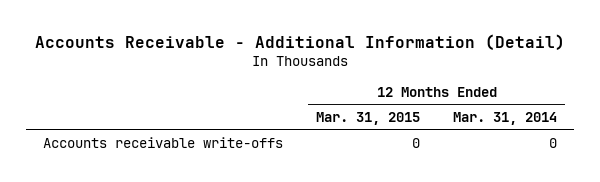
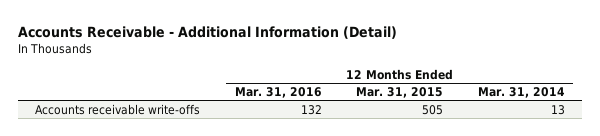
- | 12 Months Ended Mar. 31, 2015 | 12 Months Ended Mar. 31, 2014
+ | 12 Months Ended Mar. 31, 2016 | 12 Months Ended Mar. 31, 2015 | 12 Months Ended Mar. 31, 2014
- Accounts receivable write-offs | 0 | 0
+ Accounts receivable write-offs | 132 | 505 | 13

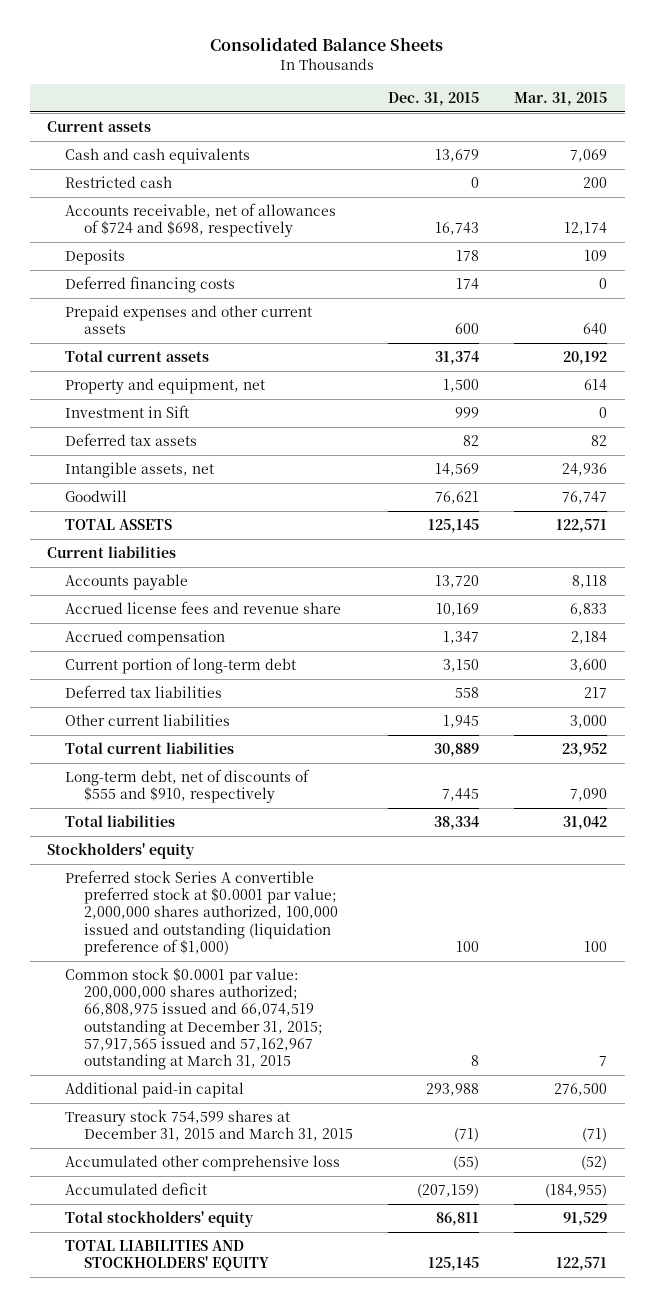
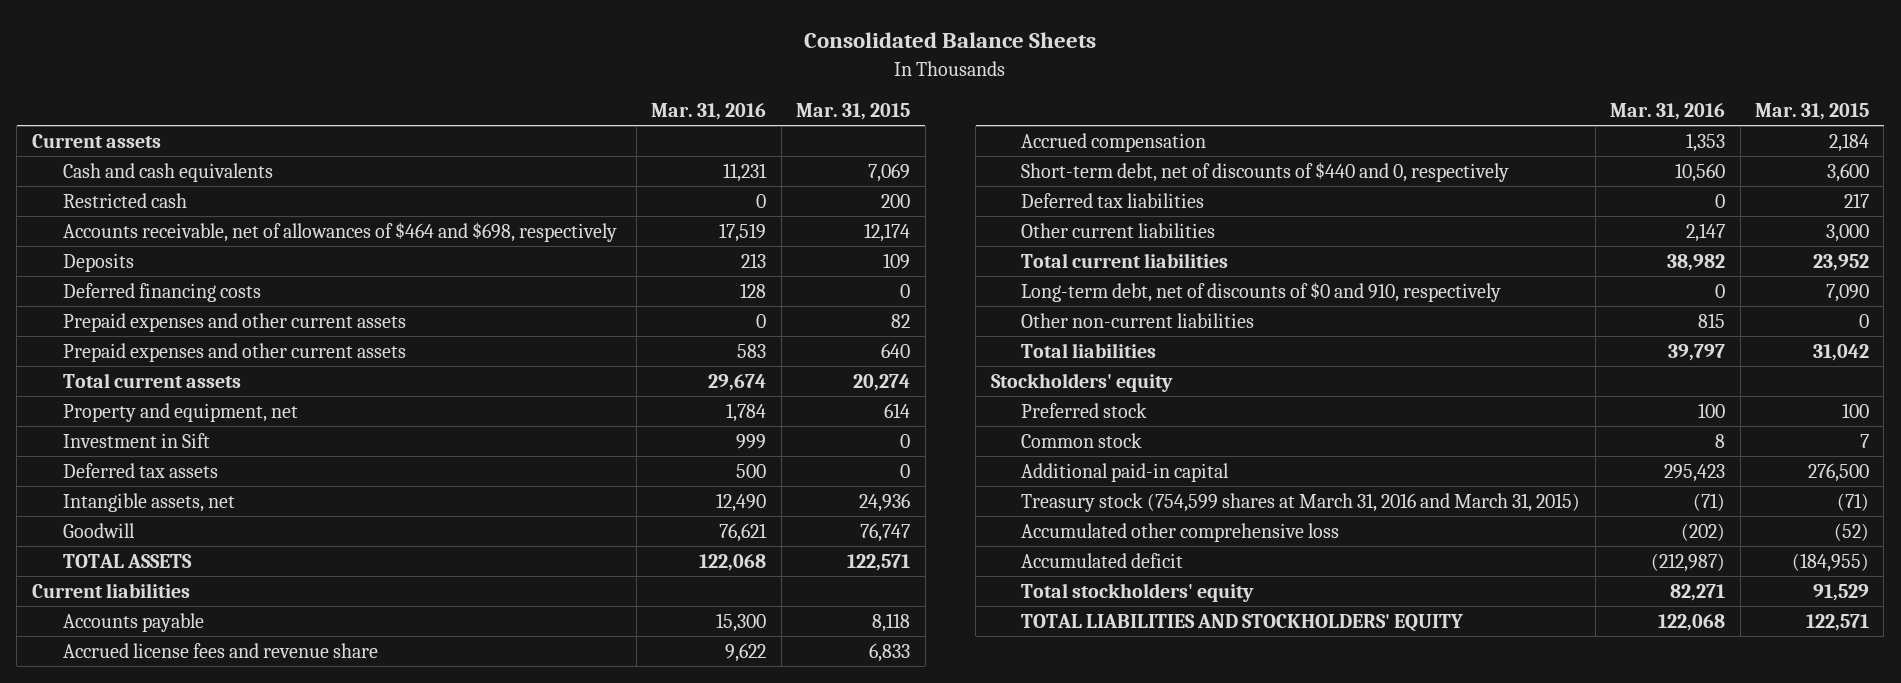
- | Dec. 31, 2015 | Mar. 31, 2015
+ | Mar. 31, 2016 | Mar. 31, 2015
- Accounts receivable, net of allowances of $724 and $698, respectively | 16,743 | 12,174
+ Accounts receivable, net of allowances of $464 and $698, respectively | 17,519 | 12,174
+ Prepaid expenses and other current assets | 0 | 82
- Total current assets | 31,374 | 20,192
+ Total current assets | 29,674 | 20,274
- Deferred tax assets | 82 | 82
+ Deferred tax assets | 500 | 0
- Current portion of long-term debt | 3,150 | 3,600
+ Short-term debt, net of discounts of $440 and 0, respectively | 10,560 | 3,600
- Long-term debt, net of discounts of $555 and $910, respectively | 7,445 | 7,090
+ Long-term debt, net of discounts of $0 and 910, respectively | 0 | 7,090
+ Other non-current liabilities | 815 | 0
- Preferred stock Series A convertible preferred stock at $0.0001 par value; 2,000,000 shares authorized, 100,000 issued and outstanding (liquidation preference of $1,000) | 100 | 100
- Common stock $0.0001 par value: 200,000,000 shares authorized; 66,808,975 issued and 66,074,519 outstanding at December 31, 2015; 57,917,565 issued and 57,162,967 outstanding at March 31, 2015 | 8 | 7
+ Preferred stock | 100 | 100
+ Common stock | 8 | 7
- Treasury stock 754,599 shares at December 31, 2015 and March 31, 2015 | (71) | (71)
+ Treasury stock (754,599 shares at March 31, 2016 and March 31, 2015) | (71) | (71)

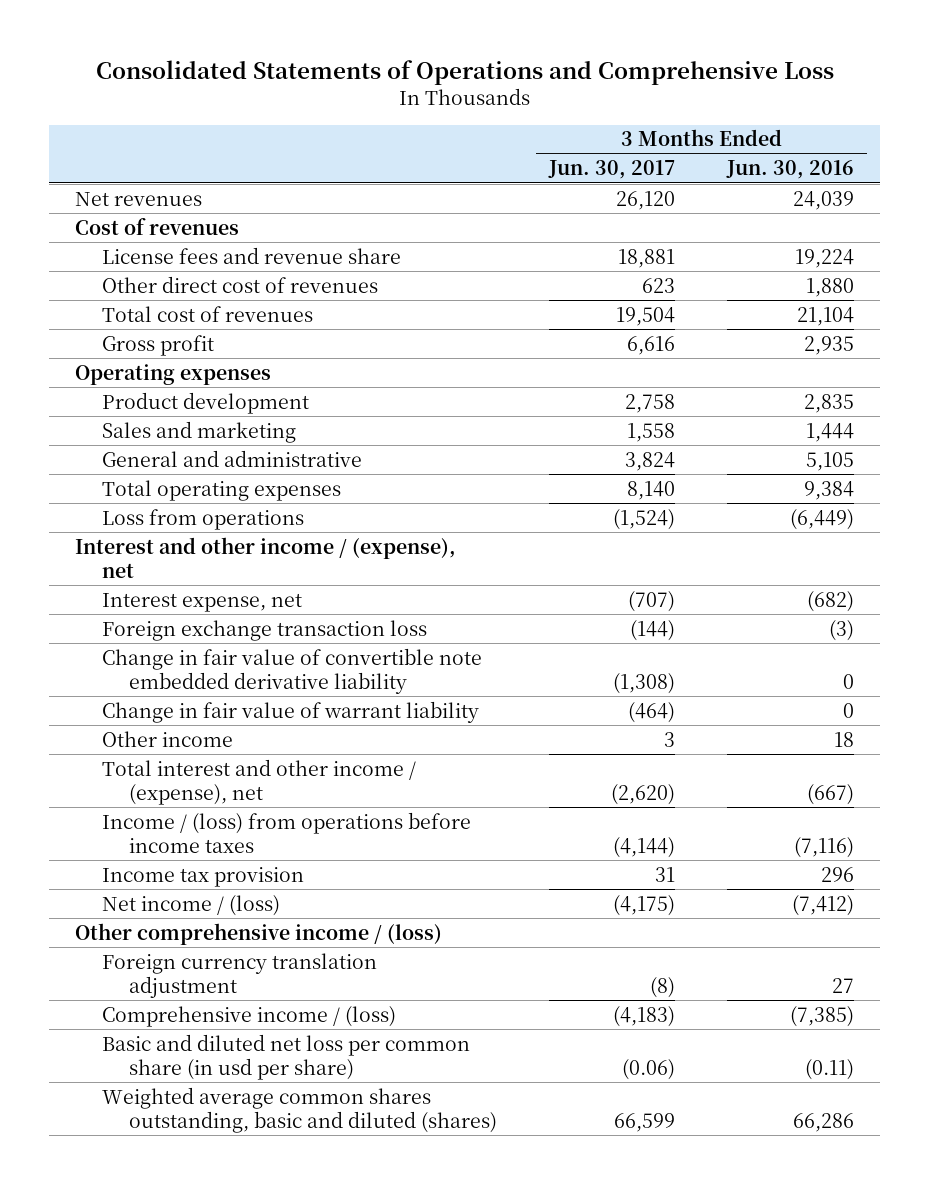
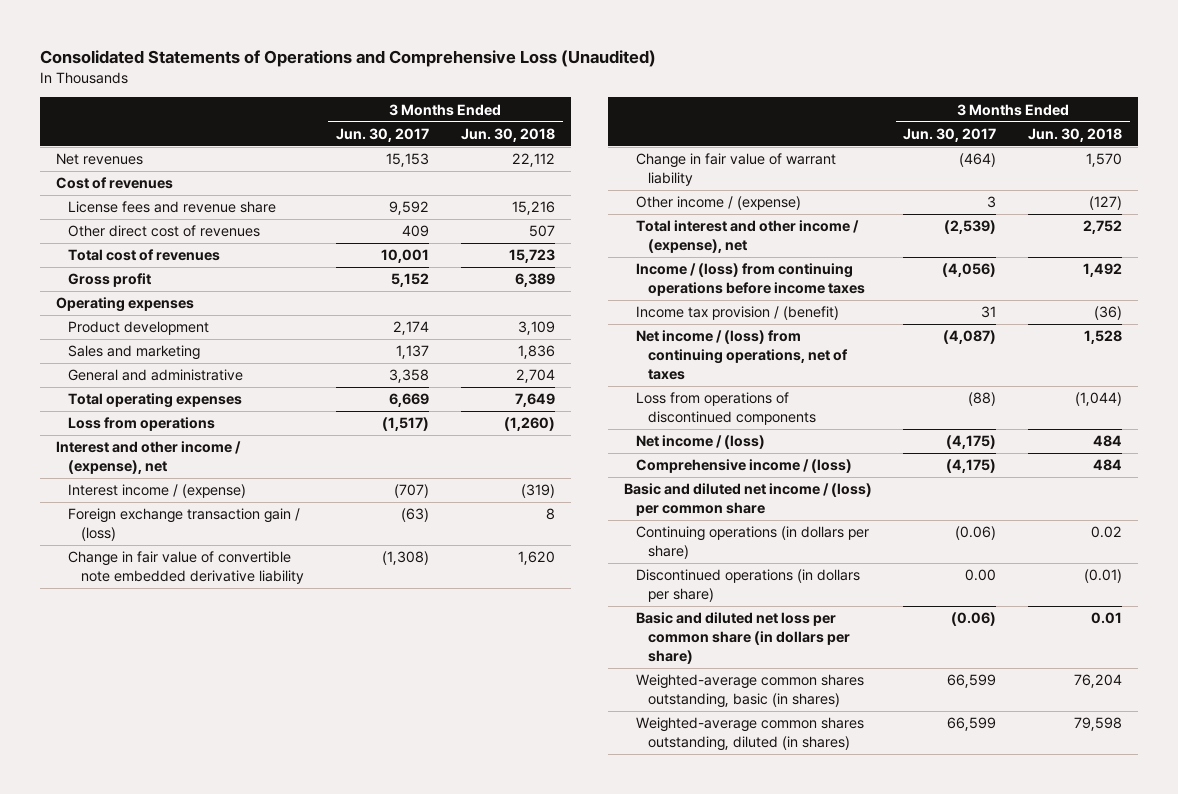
- Consolidated Statements of Operations and Comprehensive Loss
+ Consolidated Statements of Operations and Comprehensive Loss (Unaudited)
- | 3 Months Ended Jun. 30, 2017 | 3 Months Ended Jun. 30, 2016
+ | 3 Months Ended Jun. 30, 2017 | 3 Months Ended Jun. 30, 2018
- Net revenues | 26,120 | 24,039
+ Net revenues | 15,153 | 22,112
- License fees and revenue share | 18,881 | 19,224
- Other direct cost of revenues | 623 | 1,880
- Total cost of revenues | 19,504 | 21,104
- Gross profit | 6,616 | 2,935
+ License fees and revenue share | 9,592 | 15,216
+ Other direct cost of revenues | 409 | 507
+ Total cost of revenues | 10,001 | 15,723
+ Gross profit | 5,152 | 6,389
- Product development | 2,758 | 2,835
- Sales and marketing | 1,558 | 1,444
- General and administrative | 3,824 | 5,105
- Total operating expenses | 8,140 | 9,384
- Loss from operations | (1,524) | (6,449)
+ Product development | 2,174 | 3,109
+ Sales and marketing | 1,137 | 1,836
+ General and administrative | 3,358 | 2,704
+ Total operating expenses | 6,669 | 7,649
+ Loss from operations | (1,517) | (1,260)
- Interest expense, net | (707) | (682)
- Foreign exchange transaction loss | (144) | (3)
+ Interest income / (expense) | (707) | (319)
+ Foreign exchange transaction gain / (loss) | (63) | 8
- Other income | 3 | 18
- Total interest and other income / (expense), net | (2,620) | (667)
- Income / (loss) from operations before income taxes | (4,144) | (7,116)
- Income tax provision | 31 | 296
+ Other income / (expense) | 3 | (127)
+ Total interest and other income / (expense), net | (2,539) | 2,752
+ Income / (loss) from continuing operations before income taxes | (4,056) | 1,492
+ Income tax provision / (benefit) | 31 | (36)
+ Net income / (loss) from continuing operations, net of taxes | (4,087) | 1,528
+ Loss from operations of discontinued components | (88) | (1,044)
- Other comprehensive income / (loss)
- Foreign currency translation adjustment | (8) | 27
- Comprehensive income / (loss) | (4,183) | (7,385)
- Basic and diluted net loss per common share (in usd per share) | (0.06) | (0.11)
- Weighted average common shares outstanding, basic and diluted (shares) | 66,599 | 66,286
+ Comprehensive income / (loss) | (4,175) | 484
+ Basic and diluted net income / (loss) per common share
+ Continuing operations (in dollars per share) | (0.06) | 0.02
+ Discontinued operations (in dollars per share) | 0.00 | (0.01)
+ Basic and diluted net loss per common share (in dollars per share) | (0.06) | 0.01
+ Weighted-average common shares outstanding, basic (in shares) | 66,599 | 76,204
+ Weighted-average common shares outstanding, diluted (in shares) | 66,599 | 79,598

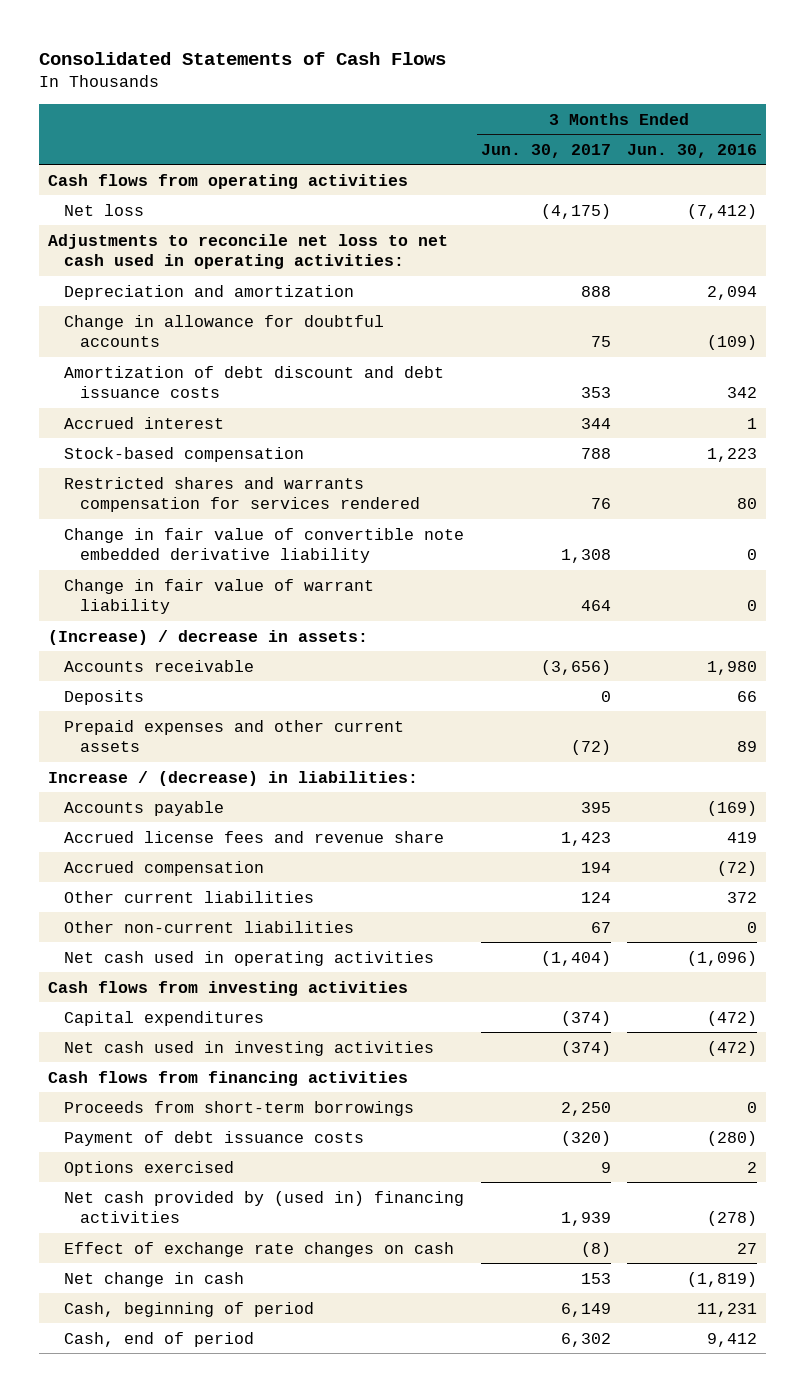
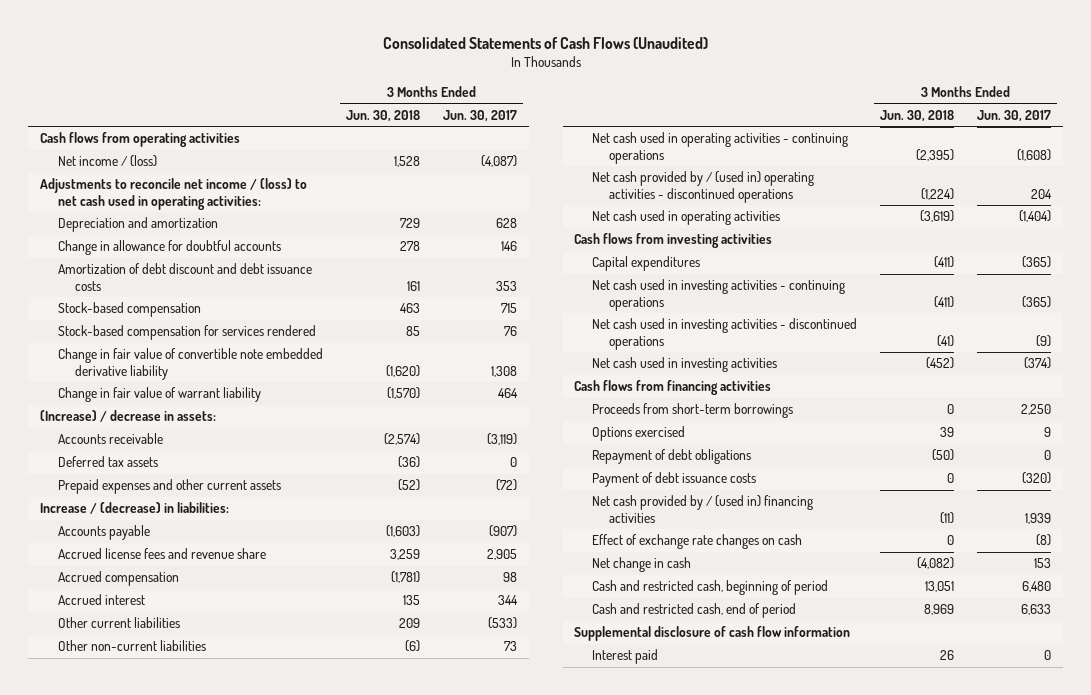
- Consolidated Statements of Cash Flows
+ Consolidated Statements of Cash Flows (Unaudited)
- | 3 Months Ended Jun. 30, 2017 | 3 Months Ended Jun. 30, 2016
+ | 3 Months Ended Jun. 30, 2018 | 3 Months Ended Jun. 30, 2017
- Net loss | (4,175) | (7,412)
- Adjustments to reconcile net loss to net cash used in operating activities:
- Depreciation and amortization | 888 | 2,094
- Change in allowance for doubtful accounts | 75 | (109)
+ Net income / (loss) | 1,528 | (4,087)
+ Adjustments to reconcile net income / (loss) to net cash used in operating activities:
+ Depreciation and amortization | 729 | 628
+ Change in allowance for doubtful accounts | 278 | 146
- Stock-based compensation | 788 | 1,223
- Restricted shares and warrants compensation for services rendered | 76 | 80
+ Stock-based compensation | 463 | 715
+ Stock-based compensation for services rendered | 85 | 76
- Accounts receivable | (3,656) | 1,980
- Deposits | 0 | 66
+ Accounts receivable | (2,574) | (3,119)
+ Deferred tax assets | (36) | 0
- Accounts payable | 395 | (169)
- Accrued license fees and revenue share | 1,423 | 419
- Accrued compensation | 194 | (72)
- Other current liabilities | 124 | 372
- Other non-current liabilities | 67 | 0
+ Accounts payable | (1,603) | (907)
+ Accrued license fees and revenue share | 3,259 | 2,905
+ Accrued compensation | (1,781) | 98
moved down: Accrued interest | 135 | 344
+ Other current liabilities | 209 | (533)
+ Other non-current liabilities | (6) | 73
+ Net cash used in operating activities - continuing operations | (2,395) | (1,608)
+ Net cash provided by / (used in) operating activities - discontinued operations | (1,224) | 204
- Capital expenditures | (374) | (472)
+ Capital expenditures | (411) | (365)
+ Net cash used in investing activities - continuing operations | (411) | (365)
+ Net cash used in investing activities - discontinued operations | (41) | (9)
- Net cash provided by (used in) financing activities | 1,939 | (278)
+ Repayment of debt obligations | (50) | 0
moved down: Payment of debt issuance costs | 0 | (320)
+ Net cash provided by / (used in) financing activities | (11) | 1,939
- Cash, beginning of period | 6,149 | 11,231
- Cash, end of period | 6,302 | 9,412
+ Cash and restricted cash, beginning of period | 13,051 | 6,480
+ Cash and restricted cash, end of period | 8,969 | 6,633
+ Supplemental disclosure of cash flow information
+ Interest paid | 26 | 0

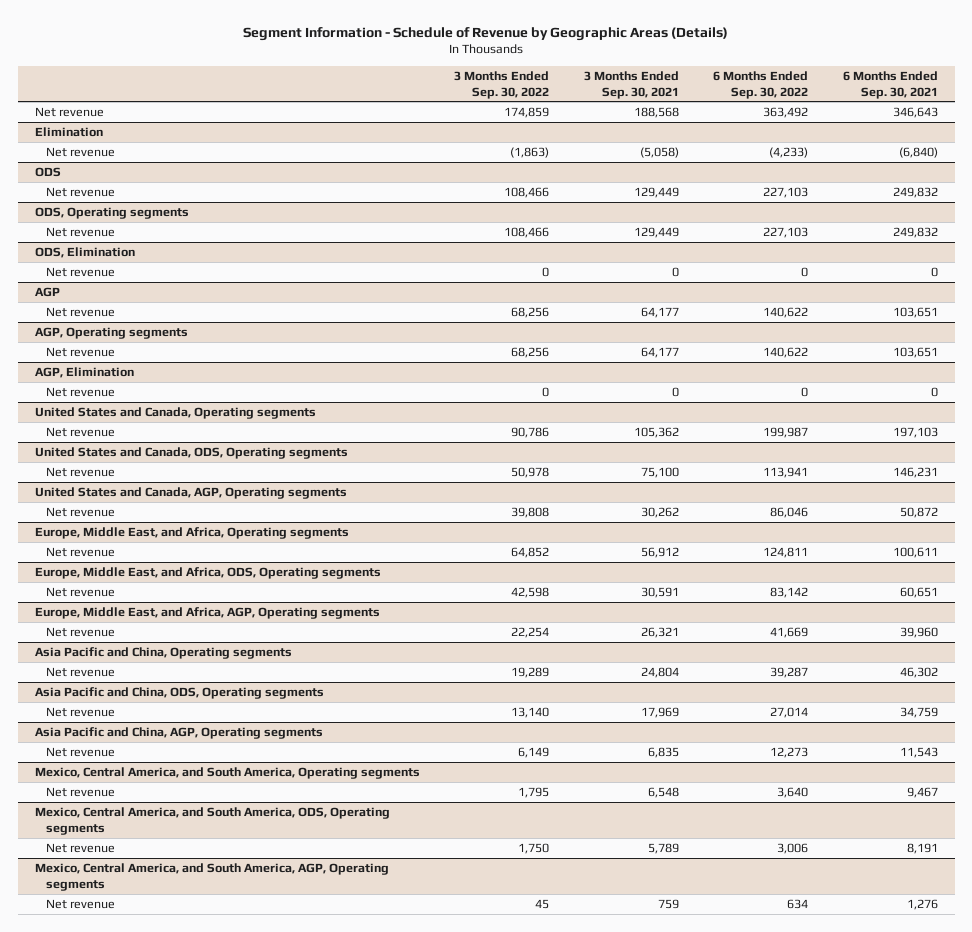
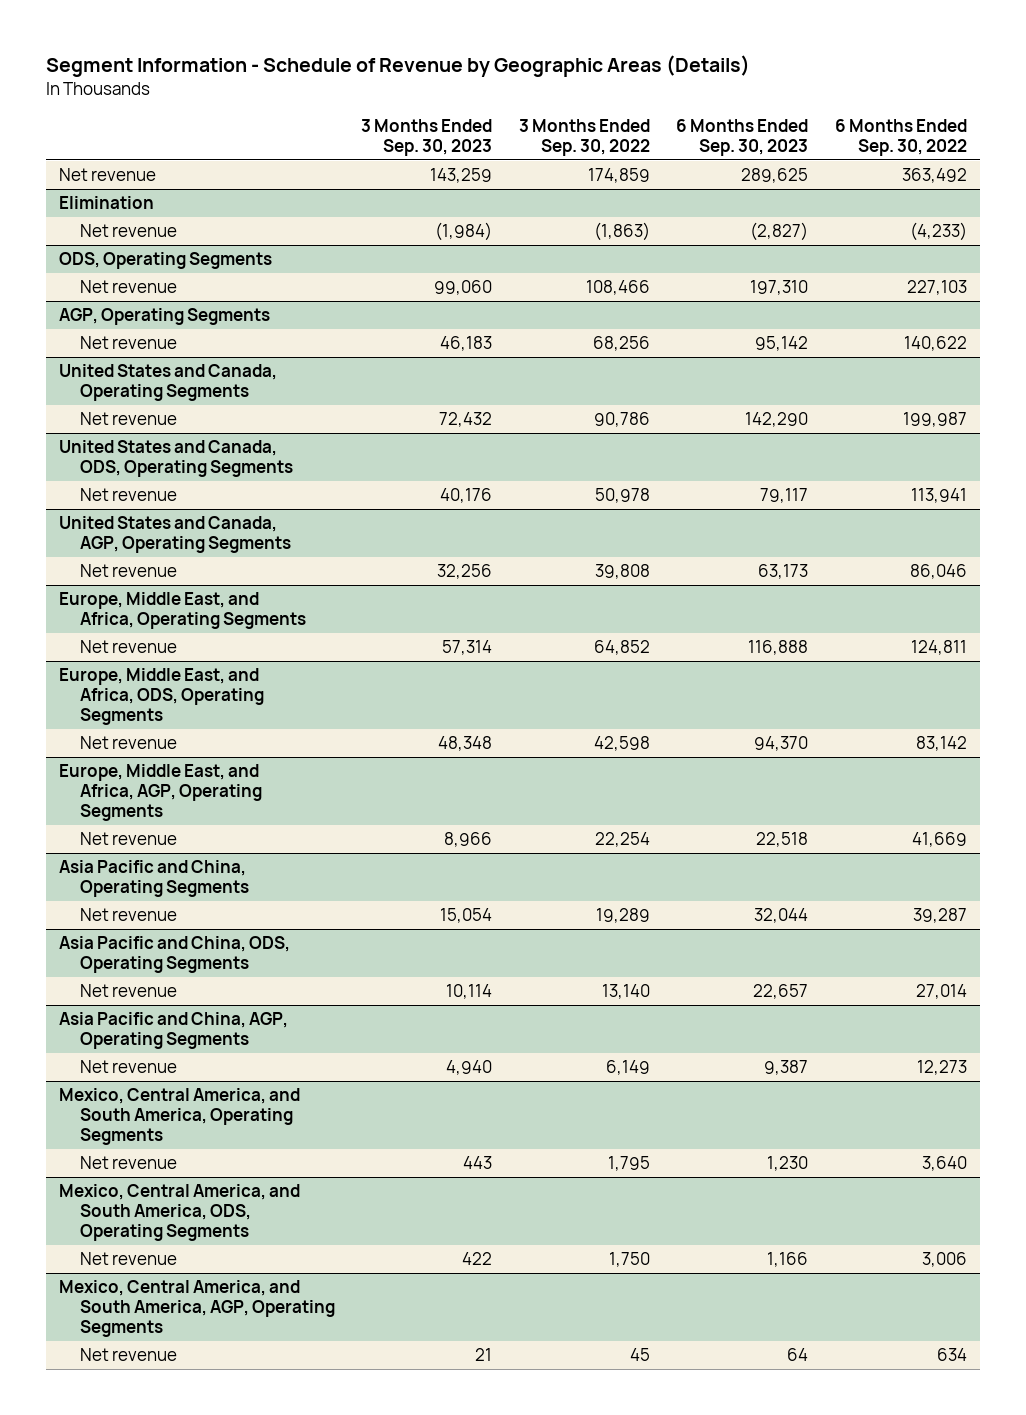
- | 3 Months Ended Sep. 30, 2022 | 3 Months Ended Sep. 30, 2021 | 6 Months Ended Sep. 30, 2022 | 6 Months Ended Sep. 30, 2021
+ | 3 Months Ended Sep. 30, 2023 | 3 Months Ended Sep. 30, 2022 | 6 Months Ended Sep. 30, 2023 | 6 Months Ended Sep. 30, 2022
- ODS
- Net revenue | 108,466 | 129,449 | 227,103 | 249,832
- ODS, Operating segments
+ ODS, Operating Segments
- ODS, Elimination
- Net revenue | 0 | 0 | 0 | 0
- AGP
- Net revenue | 68,256 | 64,177 | 140,622 | 103,651
- AGP, Operating segments
+ AGP, Operating Segments
- AGP, Elimination
- Net revenue | 0 | 0 | 0 | 0
- United States and Canada, Operating segments
+ United States and Canada, Operating Segments
- United States and Canada, ODS, Operating segments
+ United States and Canada, ODS, Operating Segments
- United States and Canada, AGP, Operating segments
+ United States and Canada, AGP, Operating Segments
- Europe, Middle East, and Africa, Operating segments
+ Europe, Middle East, and Africa, Operating Segments
- Europe, Middle East, and Africa, ODS, Operating segments
+ Europe, Middle East, and Africa, ODS, Operating Segments
- Europe, Middle East, and Africa, AGP, Operating segments
+ Europe, Middle East, and Africa, AGP, Operating Segments
- Asia Pacific and China, Operating segments
+ Asia Pacific and China, Operating Segments
- Asia Pacific and China, ODS, Operating segments
+ Asia Pacific and China, ODS, Operating Segments
- Asia Pacific and China, AGP, Operating segments
+ Asia Pacific and China, AGP, Operating Segments
- Mexico, Central America, and South America, Operating segments
+ Mexico, Central America, and South America, Operating Segments
- Mexico, Central America, and South America, ODS, Operating segments
+ Mexico, Central America, and South America, ODS, Operating Segments
- Mexico, Central America, and South America, AGP, Operating segments
+ Mexico, Central America, and South America, AGP, Operating Segments

